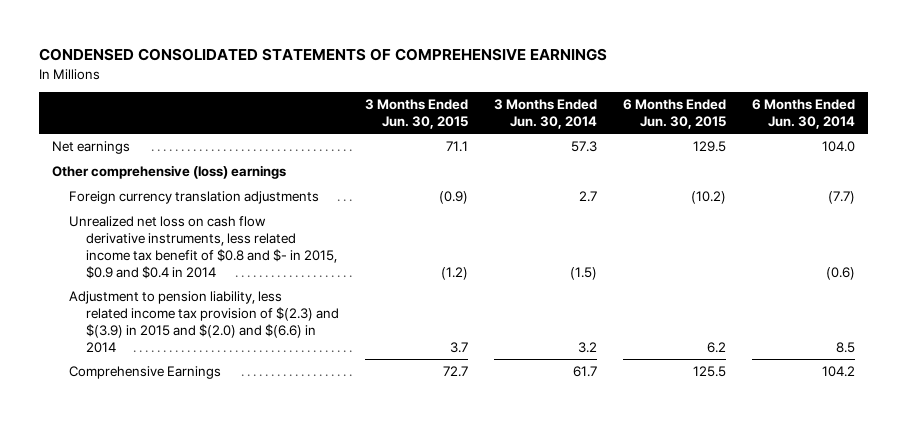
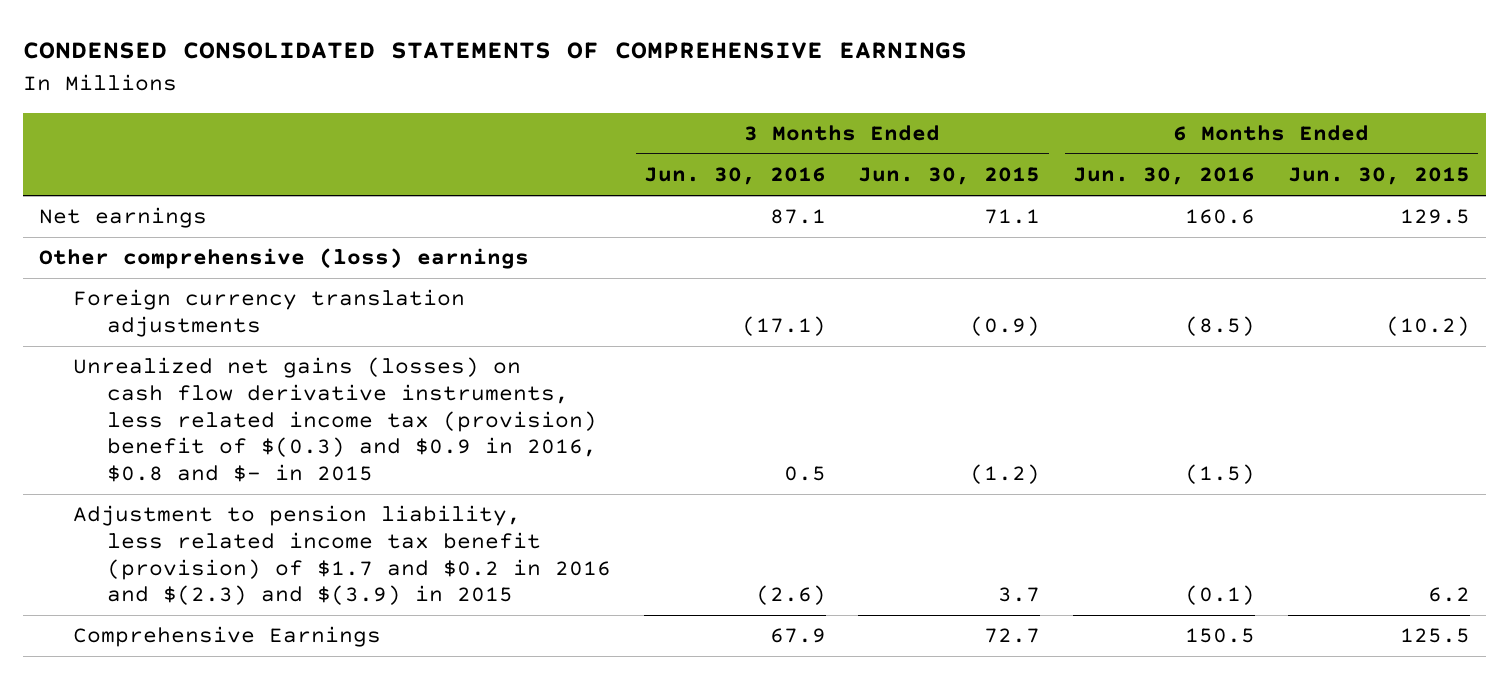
- | 3 Months Ended Jun. 30, 2015 | 3 Months Ended Jun. 30, 2014 | 6 Months Ended Jun. 30, 2015 | 6 Months Ended Jun. 30, 2014
+ | 3 Months Ended Jun. 30, 2016 | 3 Months Ended Jun. 30, 2015 | 6 Months Ended Jun. 30, 2016 | 6 Months Ended Jun. 30, 2015
- Unrealized net loss on cash flow derivative instruments, less related income tax benefit of $0.8 and $- in 2015, $0.9 and $0.4 in 2014 | (1.2) | (1.5) | | (0.6)
- Adjustment to pension liability, less related income tax provision of $(2.3) and $(3.9) in 2015 and $(2.0) and $(6.6) in 2014 | 3.7 | 3.2 | 6.2 | 8.5
+ Unrealized net gains (losses) on cash flow derivative instruments, less related income tax (provision) benefit of $(0.3) and $0.9 in 2016, $0.8 and $- in 2015 | 0.5 | (1.2) | (1.5) |
+ Adjustment to pension liability, less related income tax benefit (provision) of $1.7 and $0.2 in 2016 and $(2.3) and $(3.9) in 2015 | (2.6) | 3.7 | (0.1) | 6.2

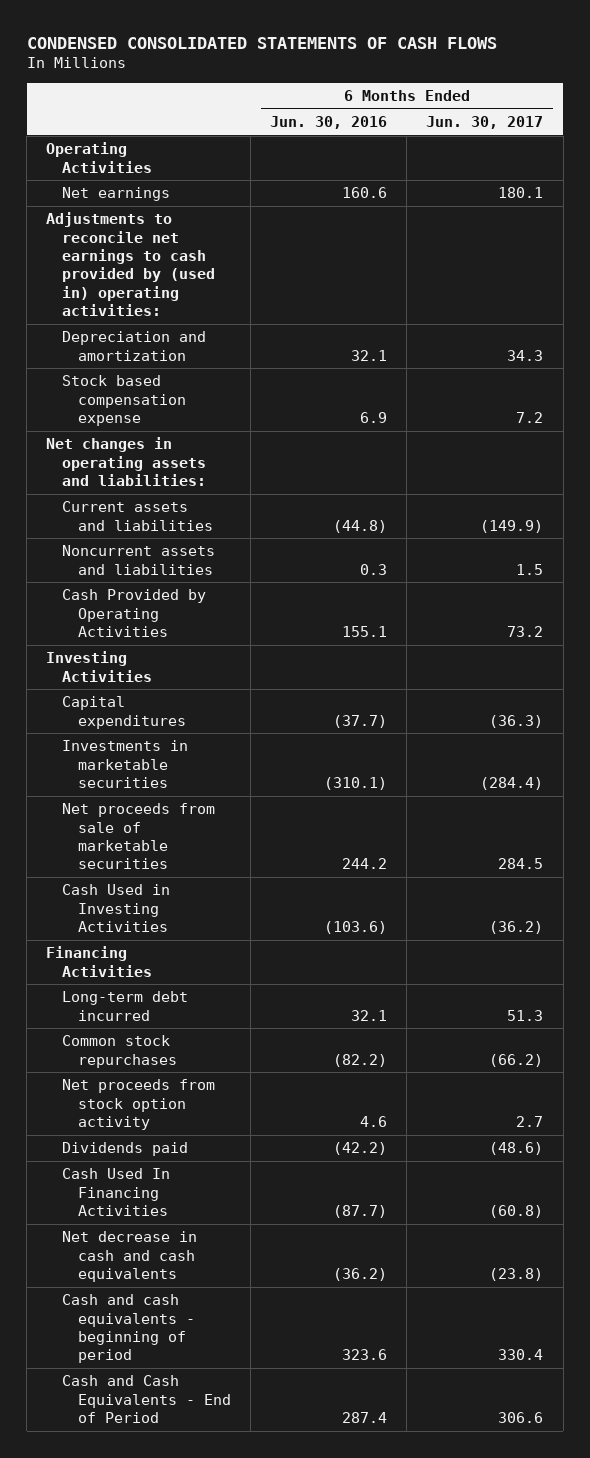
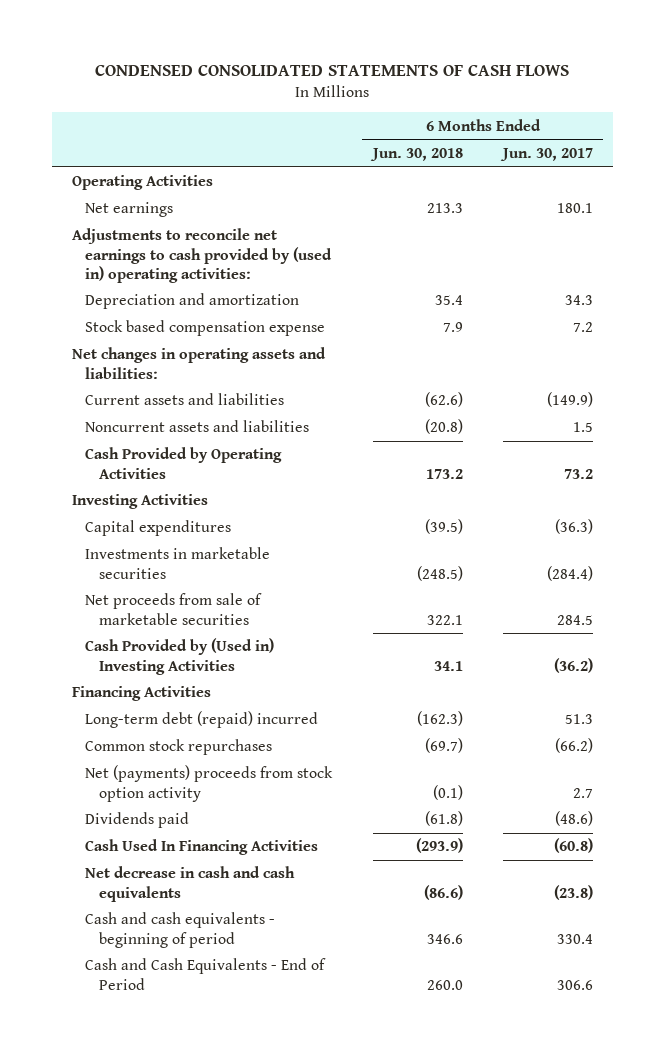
- | 6 Months Ended Jun. 30, 2016 | 6 Months Ended Jun. 30, 2017
+ | 6 Months Ended Jun. 30, 2018 | 6 Months Ended Jun. 30, 2017
- Cash Used in Investing Activities | (103.6) | (36.2)
+ Cash Provided by (Used in) Investing Activities | 34.1 | (36.2)
- Long-term debt incurred | 32.1 | 51.3
+ Long-term debt (repaid) incurred | (162.3) | 51.3
- Net proceeds from stock option activity | 4.6 | 2.7
+ Net (payments) proceeds from stock option activity | (0.1) | 2.7

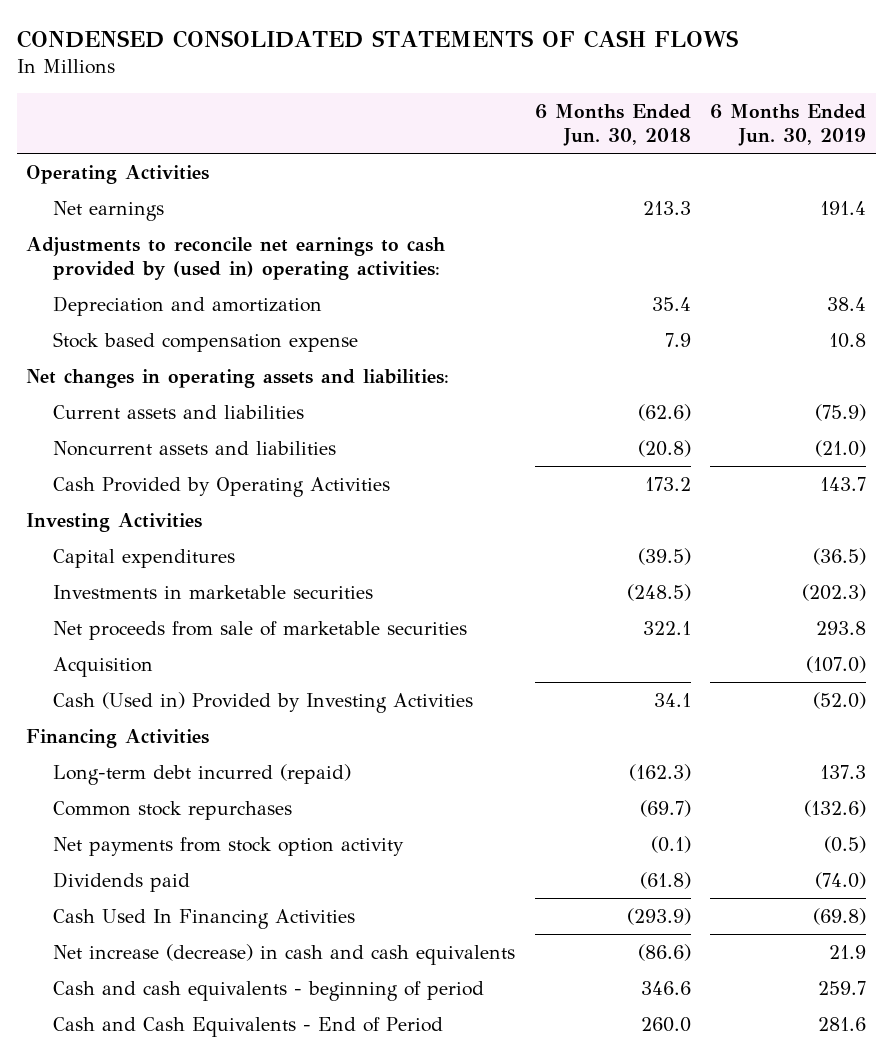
- | 6 Months Ended Jun. 30, 2018 | 6 Months Ended Jun. 30, 2017
+ | 6 Months Ended Jun. 30, 2018 | 6 Months Ended Jun. 30, 2019
- Cash Provided by (Used in) Investing Activities | 34.1 | (36.2)
+ Acquisition | | (107.0)
+ Cash (Used in) Provided by Investing Activities | 34.1 | (52.0)
- Long-term debt (repaid) incurred | (162.3) | 51.3
+ Long-term debt incurred (repaid) | (162.3) | 137.3
- Net (payments) proceeds from stock option activity | (0.1) | 2.7
+ Net payments from stock option activity | (0.1) | (0.5)
- Net decrease in cash and cash equivalents | (86.6) | (23.8)
+ Net increase (decrease) in cash and cash equivalents | (86.6) | 21.9

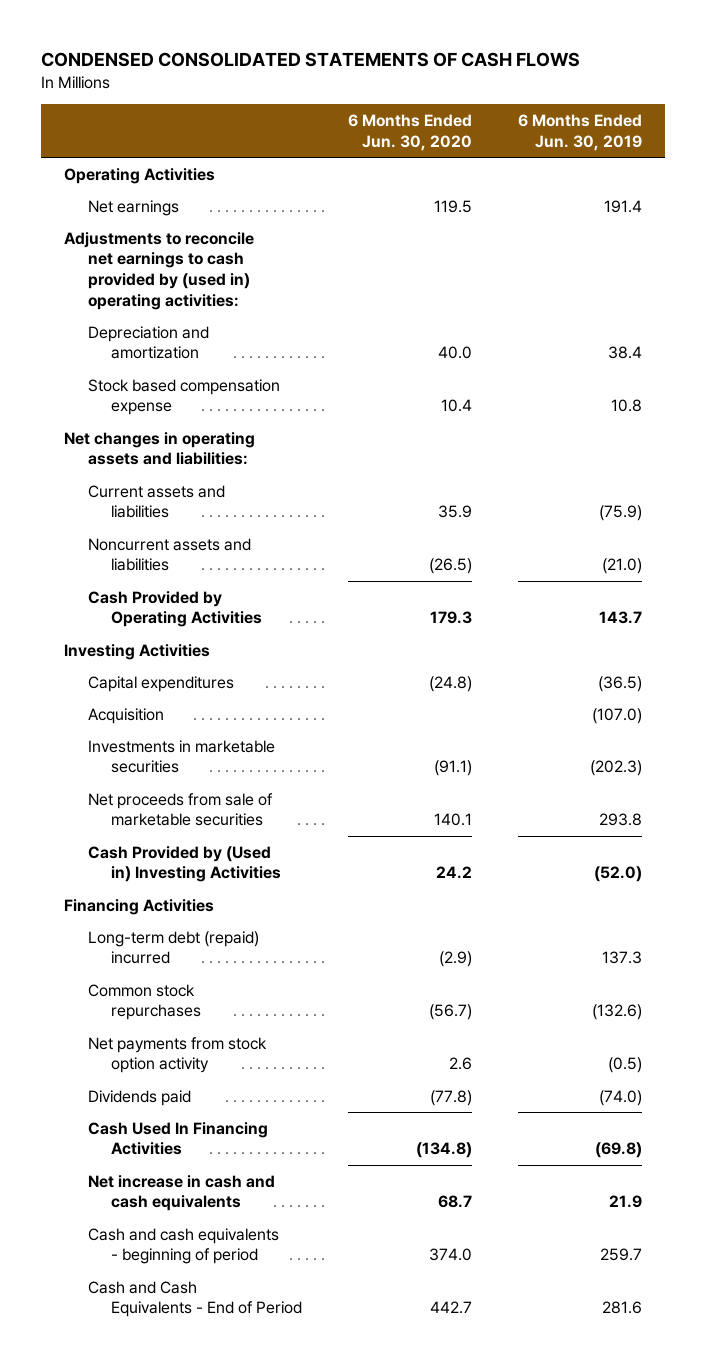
- | 6 Months Ended Jun. 30, 2018 | 6 Months Ended Jun. 30, 2019
+ | 6 Months Ended Jun. 30, 2020 | 6 Months Ended Jun. 30, 2019
moved up: Acquisition | | (107.0)
- Cash (Used in) Provided by Investing Activities | 34.1 | (52.0)
+ Cash Provided by (Used in) Investing Activities | 24.2 | (52.0)
- Long-term debt incurred (repaid) | (162.3) | 137.3
+ Long-term debt (repaid) incurred | (2.9) | 137.3
- Net increase (decrease) in cash and cash equivalents | (86.6) | 21.9
+ Net increase in cash and cash equivalents | 68.7 | 21.9

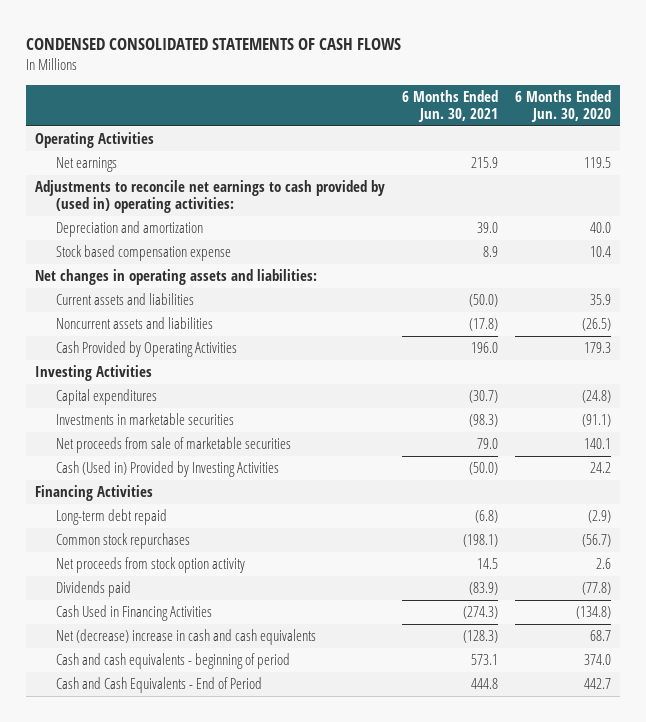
- | 6 Months Ended Jun. 30, 2020 | 6 Months Ended Jun. 30, 2019
+ | 6 Months Ended Jun. 30, 2021 | 6 Months Ended Jun. 30, 2020
- Acquisition | | (107.0)
- Cash Provided by (Used in) Investing Activities | 24.2 | (52.0)
+ Cash (Used in) Provided by Investing Activities | (50.0) | 24.2
- Long-term debt (repaid) incurred | (2.9) | 137.3
+ Long-term debt repaid | (6.8) | (2.9)
- Net payments from stock option activity | 2.6 | (0.5)
+ Net proceeds from stock option activity | 14.5 | 2.6
- Cash Used In Financing Activities | (134.8) | (69.8)
- Net increase in cash and cash equivalents | 68.7 | 21.9
+ Cash Used in Financing Activities | (274.3) | (134.8)
+ Net (decrease) increase in cash and cash equivalents | (128.3) | 68.7

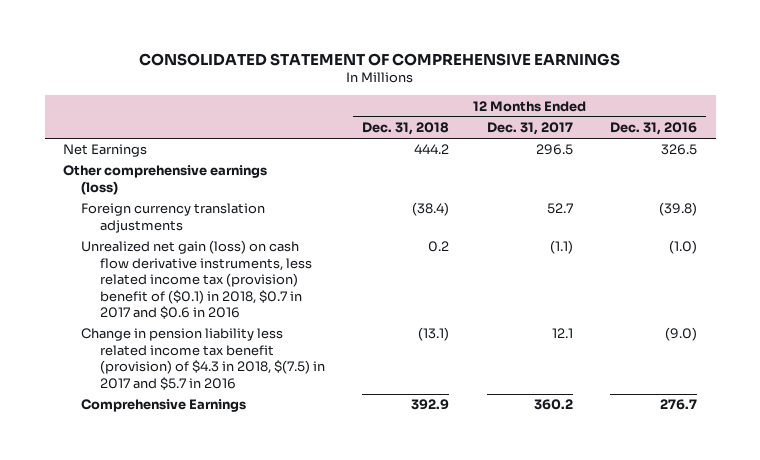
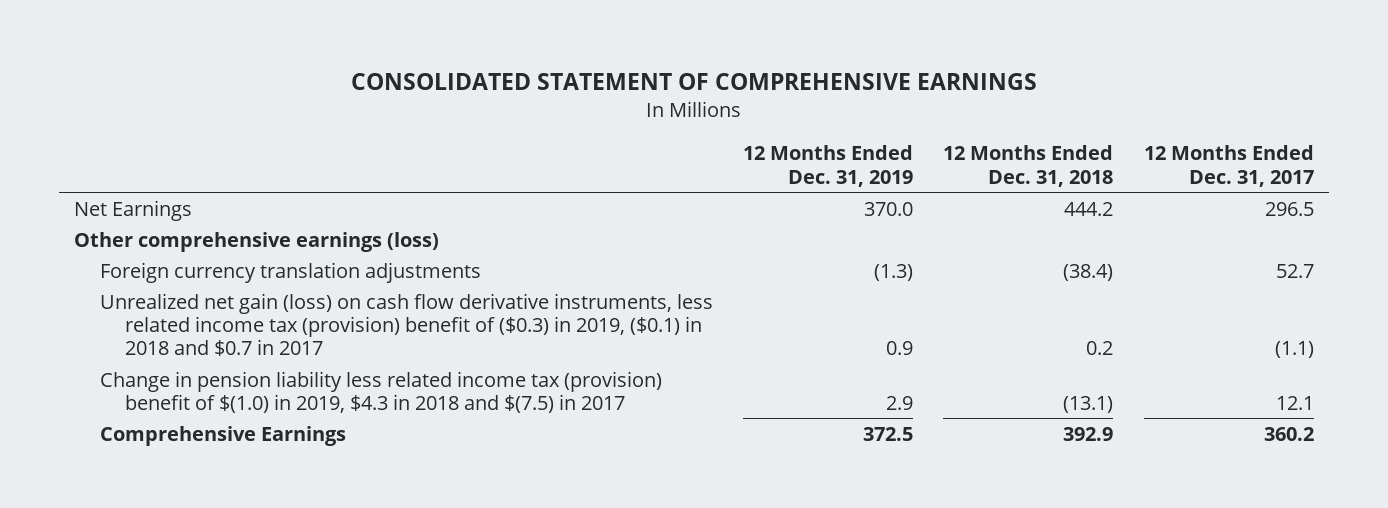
- | 12 Months Ended Dec. 31, 2018 | 12 Months Ended Dec. 31, 2017 | 12 Months Ended Dec. 31, 2016
+ | 12 Months Ended Dec. 31, 2019 | 12 Months Ended Dec. 31, 2018 | 12 Months Ended Dec. 31, 2017
- Unrealized net gain (loss) on cash flow derivative instruments, less related income tax (provision) benefit of ($0.1) in 2018, $0.7 in 2017 and $0.6 in 2016 | 0.2 | (1.1) | (1.0)
- Change in pension liability less related income tax benefit (provision) of $4.3 in 2018, $(7.5) in 2017 and $5.7 in 2016 | (13.1) | 12.1 | (9.0)
+ Unrealized net gain (loss) on cash flow derivative instruments, less related income tax (provision) benefit of ($0.3) in 2019, ($0.1) in 2018 and $0.7 in 2017 | 0.9 | 0.2 | (1.1)
+ Change in pension liability less related income tax (provision) benefit of $(1.0) in 2019, $4.3 in 2018 and $(7.5) in 2017 | 2.9 | (13.1) | 12.1

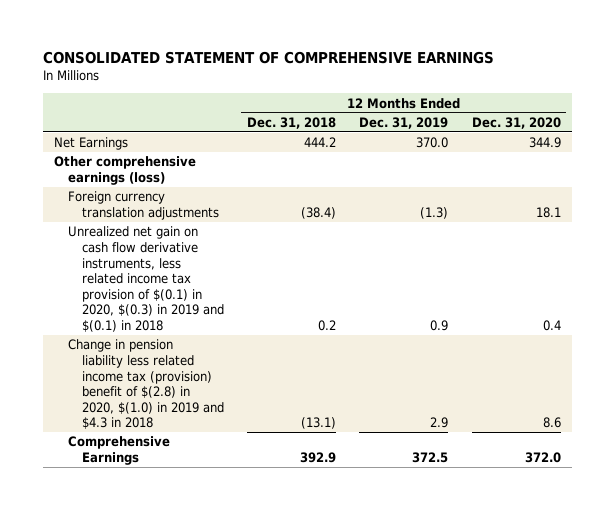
- | 12 Months Ended Dec. 31, 2019 | 12 Months Ended Dec. 31, 2018 | 12 Months Ended Dec. 31, 2017
+ | 12 Months Ended Dec. 31, 2018 | 12 Months Ended Dec. 31, 2019 | 12 Months Ended Dec. 31, 2020
- Unrealized net gain (loss) on cash flow derivative instruments, less related income tax (provision) benefit of ($0.3) in 2019, ($0.1) in 2018 and $0.7 in 2017 | 0.9 | 0.2 | (1.1)
- Change in pension liability less related income tax (provision) benefit of $(1.0) in 2019, $4.3 in 2018 and $(7.5) in 2017 | 2.9 | (13.1) | 12.1
+ Unrealized net gain on cash flow derivative instruments, less related income tax provision of $(0.1) in 2020, $(0.3) in 2019 and $(0.1) in 2018 | 0.2 | 0.9 | 0.4
+ Change in pension liability less related income tax (provision) benefit of $(2.8) in 2020, $(1.0) in 2019 and $4.3 in 2018 | (13.1) | 2.9 | 8.6

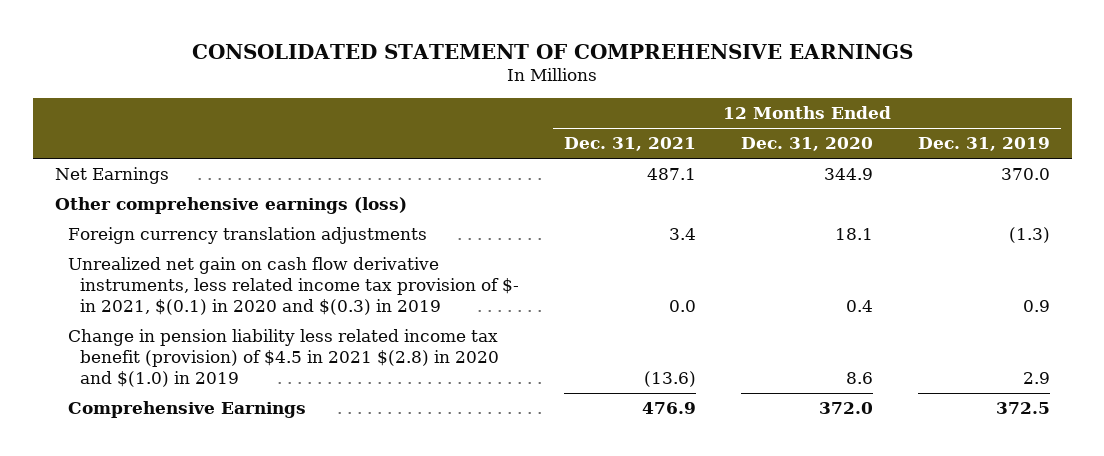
- | 12 Months Ended Dec. 31, 2018 | 12 Months Ended Dec. 31, 2019 | 12 Months Ended Dec. 31, 2020
+ | 12 Months Ended Dec. 31, 2021 | 12 Months Ended Dec. 31, 2020 | 12 Months Ended Dec. 31, 2019
- Unrealized net gain on cash flow derivative instruments, less related income tax provision of $(0.1) in 2020, $(0.3) in 2019 and $(0.1) in 2018 | 0.2 | 0.9 | 0.4
- Change in pension liability less related income tax (provision) benefit of $(2.8) in 2020, $(1.0) in 2019 and $4.3 in 2018 | (13.1) | 2.9 | 8.6
+ Unrealized net gain on cash flow derivative instruments, less related income tax provision of $- in 2021, $(0.1) in 2020 and $(0.3) in 2019 | 0.0 | 0.4 | 0.9
+ Change in pension liability less related income tax benefit (provision) of $4.5 in 2021 $(2.8) in 2020 and $(1.0) in 2019 | (13.6) | 8.6 | 2.9

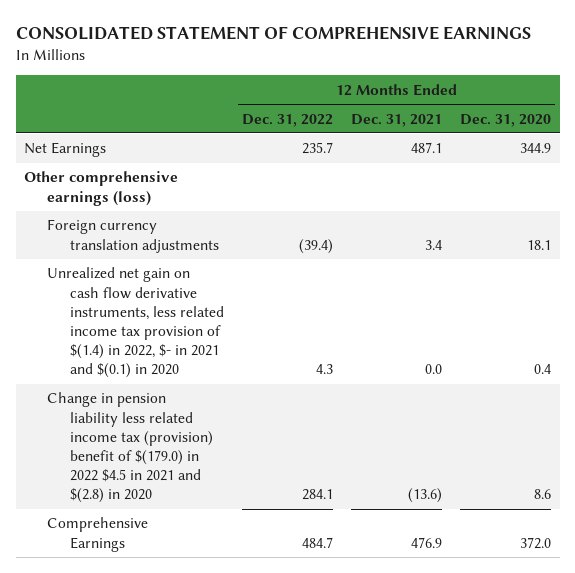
- | 12 Months Ended Dec. 31, 2021 | 12 Months Ended Dec. 31, 2020 | 12 Months Ended Dec. 31, 2019
+ | 12 Months Ended Dec. 31, 2022 | 12 Months Ended Dec. 31, 2021 | 12 Months Ended Dec. 31, 2020
- Unrealized net gain on cash flow derivative instruments, less related income tax provision of $- in 2021, $(0.1) in 2020 and $(0.3) in 2019 | 0.0 | 0.4 | 0.9
- Change in pension liability less related income tax benefit (provision) of $4.5 in 2021 $(2.8) in 2020 and $(1.0) in 2019 | (13.6) | 8.6 | 2.9
+ Unrealized net gain on cash flow derivative instruments, less related income tax provision of $(1.4) in 2022, $- in 2021 and $(0.1) in 2020 | 4.3 | 0.0 | 0.4
+ Change in pension liability less related income tax (provision) benefit of $(179.0) in 2022 $4.5 in 2021 and $(2.8) in 2020 | 284.1 | (13.6) | 8.6

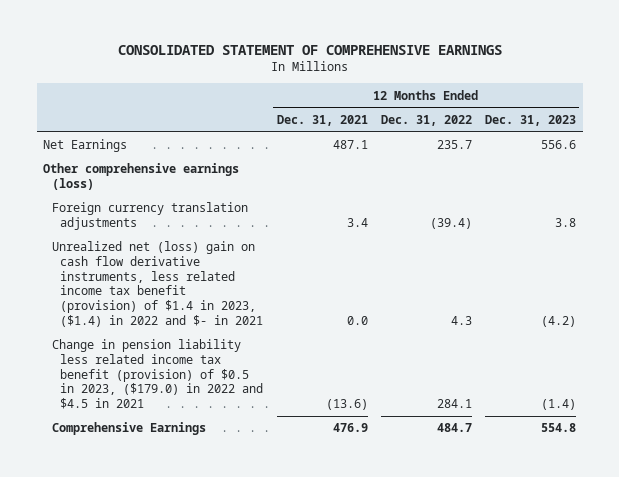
- | 12 Months Ended Dec. 31, 2022 | 12 Months Ended Dec. 31, 2021 | 12 Months Ended Dec. 31, 2020
+ | 12 Months Ended Dec. 31, 2021 | 12 Months Ended Dec. 31, 2022 | 12 Months Ended Dec. 31, 2023
- Unrealized net gain on cash flow derivative instruments, less related income tax provision of $(1.4) in 2022, $- in 2021 and $(0.1) in 2020 | 4.3 | 0.0 | 0.4
- Change in pension liability less related income tax (provision) benefit of $(179.0) in 2022 $4.5 in 2021 and $(2.8) in 2020 | 284.1 | (13.6) | 8.6
+ Unrealized net (loss) gain on cash flow derivative instruments, less related income tax benefit (provision) of $1.4 in 2023, ($1.4) in 2022 and $- in 2021 | 0.0 | 4.3 | (4.2)
+ Change in pension liability less related income tax benefit (provision) of $0.5 in 2023, ($179.0) in 2022 and $4.5 in 2021 | (13.6) | 284.1 | (1.4)

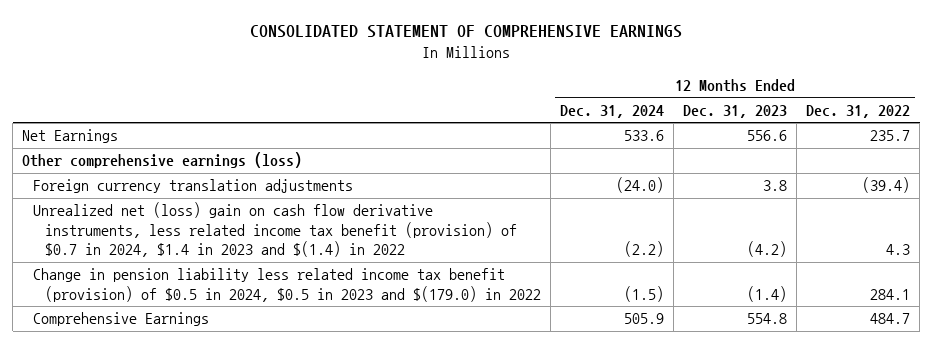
- | 12 Months Ended Dec. 31, 2021 | 12 Months Ended Dec. 31, 2022 | 12 Months Ended Dec. 31, 2023
+ | 12 Months Ended Dec. 31, 2024 | 12 Months Ended Dec. 31, 2023 | 12 Months Ended Dec. 31, 2022
- Unrealized net (loss) gain on cash flow derivative instruments, less related income tax benefit (provision) of $1.4 in 2023, ($1.4) in 2022 and $- in 2021 | 0.0 | 4.3 | (4.2)
- Change in pension liability less related income tax benefit (provision) of $0.5 in 2023, ($179.0) in 2022 and $4.5 in 2021 | (13.6) | 284.1 | (1.4)
+ Unrealized net (loss) gain on cash flow derivative instruments, less related income tax benefit (provision) of $0.7 in 2024, $1.4 in 2023 and $(1.4) in 2022 | (2.2) | (4.2) | 4.3
+ Change in pension liability less related income tax benefit (provision) of $0.5 in 2024, $0.5 in 2023 and $(179.0) in 2022 | (1.5) | (1.4) | 284.1

